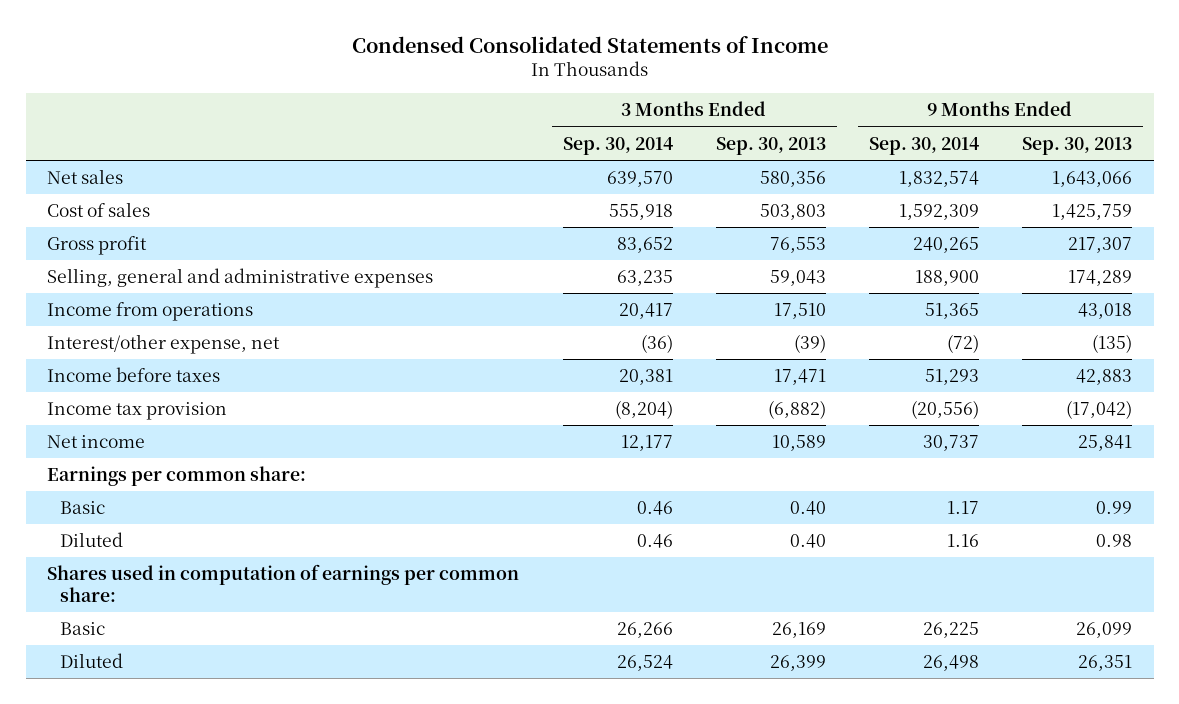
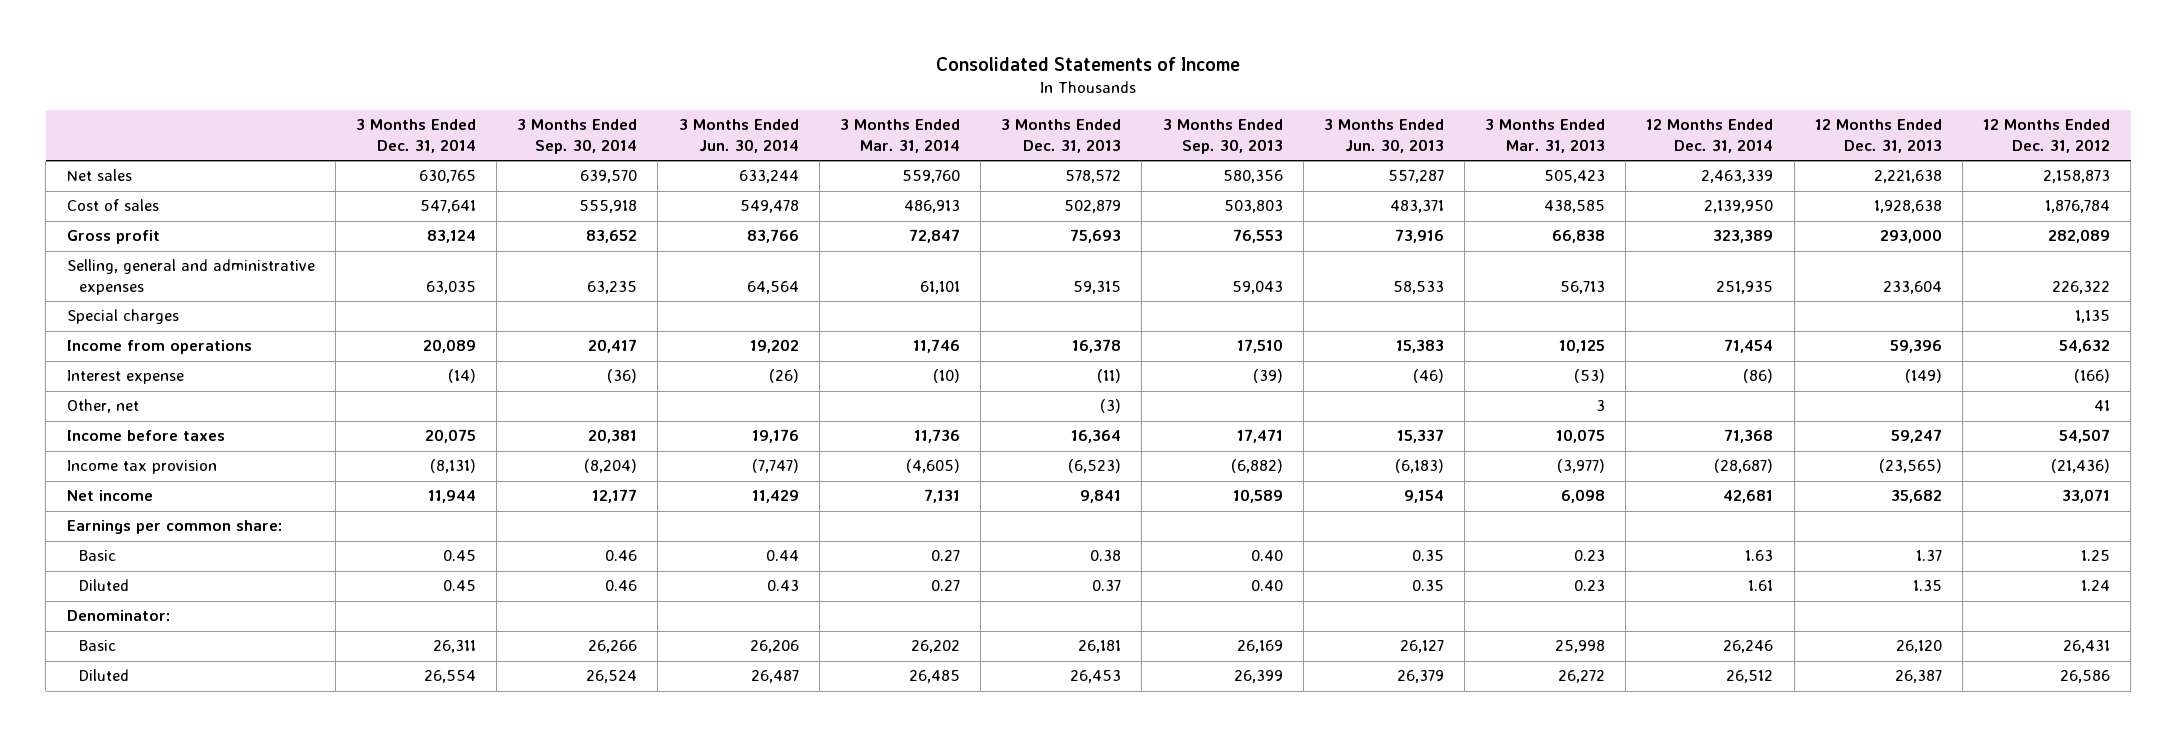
- Condensed Consolidated Statements of Income
+ Consolidated Statements of Income
- | 3 Months Ended Sep. 30, 2014 | 3 Months Ended Sep. 30, 2013 | 9 Months Ended Sep. 30, 2014 | 9 Months Ended Sep. 30, 2013
+ | 3 Months Ended Dec. 31, 2014 | 3 Months Ended Sep. 30, 2014 | 3 Months Ended Jun. 30, 2014 | 3 Months Ended Mar. 31, 2014 | 3 Months Ended Dec. 31, 2013 | 3 Months Ended Sep. 30, 2013 | 3 Months Ended Jun. 30, 2013 | 3 Months Ended Mar. 31, 2013 | 12 Months Ended Dec. 31, 2014 | 12 Months Ended Dec. 31, 2013 | 12 Months Ended Dec. 31, 2012
+ Special charges | | | | | | | | | | | 1,135
- Interest/other expense, net | (36) | (39) | (72) | (135)
+ Interest expense | (14) | (36) | (26) | (10) | (11) | (39) | (46) | (53) | (86) | (149) | (166)
+ Other, net | | | | | (3) | | | 3 | | | 41
- Shares used in computation of earnings per common share:
+ Denominator:

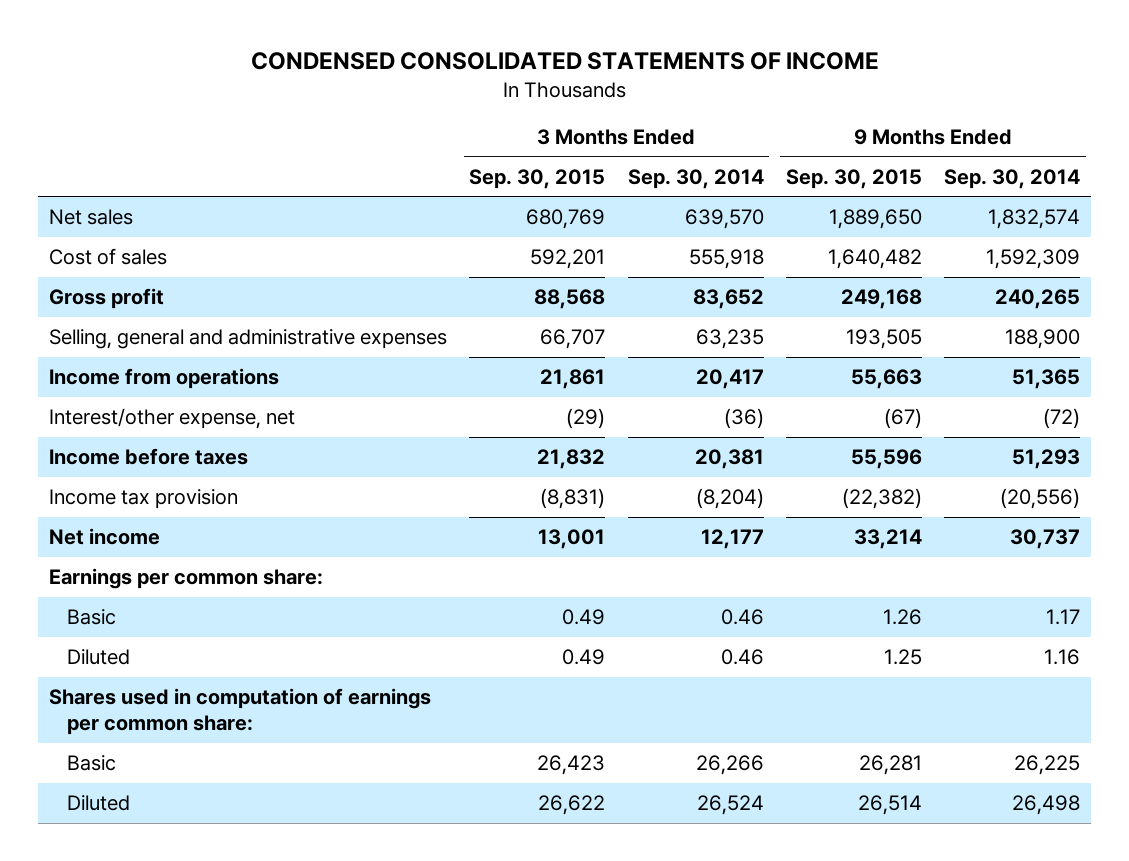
- Consolidated Statements of Income
+ CONDENSED CONSOLIDATED STATEMENTS OF INCOME
- | 3 Months Ended Dec. 31, 2014 | 3 Months Ended Sep. 30, 2014 | 3 Months Ended Jun. 30, 2014 | 3 Months Ended Mar. 31, 2014 | 3 Months Ended Dec. 31, 2013 | 3 Months Ended Sep. 30, 2013 | 3 Months Ended Jun. 30, 2013 | 3 Months Ended Mar. 31, 2013 | 12 Months Ended Dec. 31, 2014 | 12 Months Ended Dec. 31, 2013 | 12 Months Ended Dec. 31, 2012
+ | 3 Months Ended Sep. 30, 2015 | 3 Months Ended Sep. 30, 2014 | 9 Months Ended Sep. 30, 2015 | 9 Months Ended Sep. 30, 2014
- Special charges | | | | | | | | | | | 1,135
- Interest expense | (14) | (36) | (26) | (10) | (11) | (39) | (46) | (53) | (86) | (149) | (166)
- Other, net | | | | | (3) | | | 3 | | | 41
+ Interest/other expense, net | (29) | (36) | (67) | (72)
- Denominator:
+ Shares used in computation of earnings per common share:

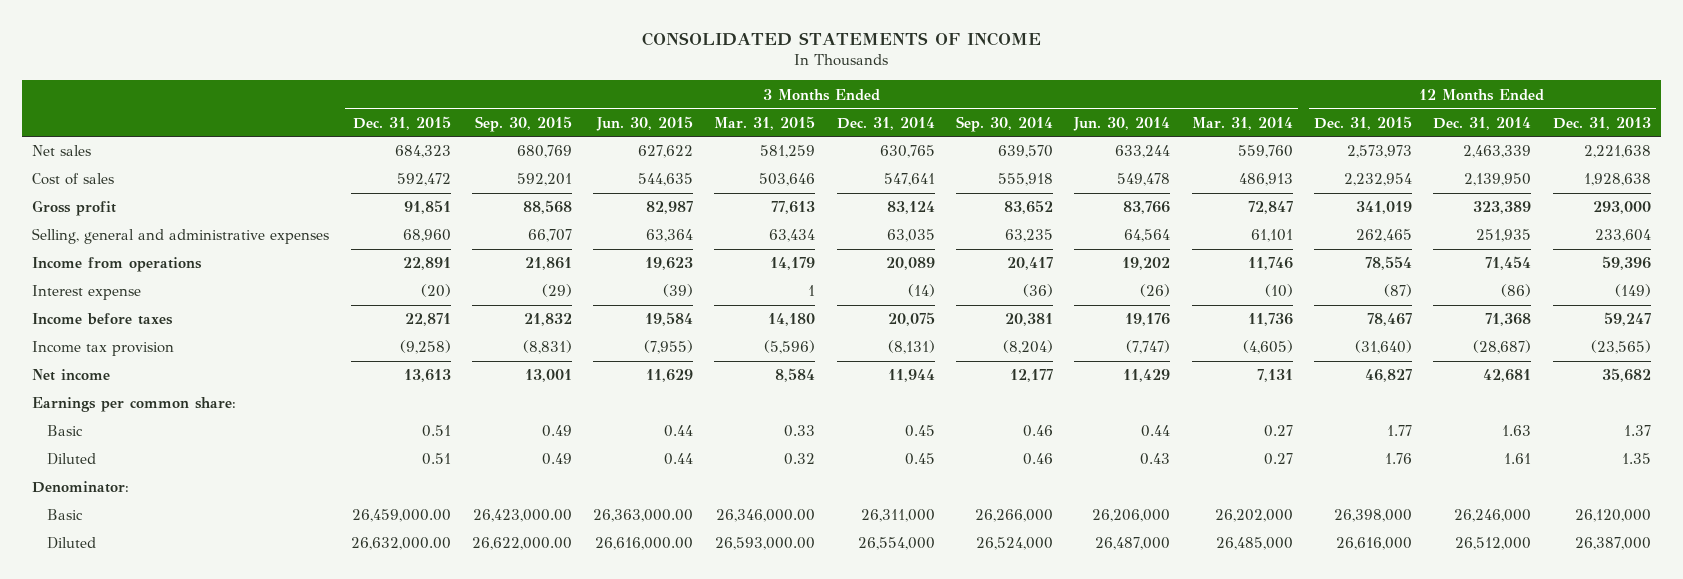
- CONDENSED CONSOLIDATED STATEMENTS OF INCOME
+ CONSOLIDATED STATEMENTS OF INCOME
- | 3 Months Ended Sep. 30, 2015 | 3 Months Ended Sep. 30, 2014 | 9 Months Ended Sep. 30, 2015 | 9 Months Ended Sep. 30, 2014
+ | 3 Months Ended Dec. 31, 2015 | 3 Months Ended Sep. 30, 2015 | 3 Months Ended Jun. 30, 2015 | 3 Months Ended Mar. 31, 2015 | 3 Months Ended Dec. 31, 2014 | 3 Months Ended Sep. 30, 2014 | 3 Months Ended Jun. 30, 2014 | 3 Months Ended Mar. 31, 2014 | 12 Months Ended Dec. 31, 2015 | 12 Months Ended Dec. 31, 2014 | 12 Months Ended Dec. 31, 2013
- Interest/other expense, net | (29) | (36) | (67) | (72)
+ Interest expense | (20) | (29) | (39) | 1 | (14) | (36) | (26) | (10) | (87) | (86) | (149)
- Shares used in computation of earnings per common share:
- Basic | 26,423 | 26,266 | 26,281 | 26,225
- Diluted | 26,622 | 26,524 | 26,514 | 26,498
+ Denominator:
+ Basic | 26,459,000.00 | 26,423,000.00 | 26,363,000.00 | 26,346,000.00 | 26,311,000 | 26,266,000 | 26,206,000 | 26,202,000 | 26,398,000 | 26,246,000 | 26,120,000
+ Diluted | 26,632,000.00 | 26,622,000.00 | 26,616,000.00 | 26,593,000.00 | 26,554,000 | 26,524,000 | 26,487,000 | 26,485,000 | 26,616,000 | 26,512,000 | 26,387,000

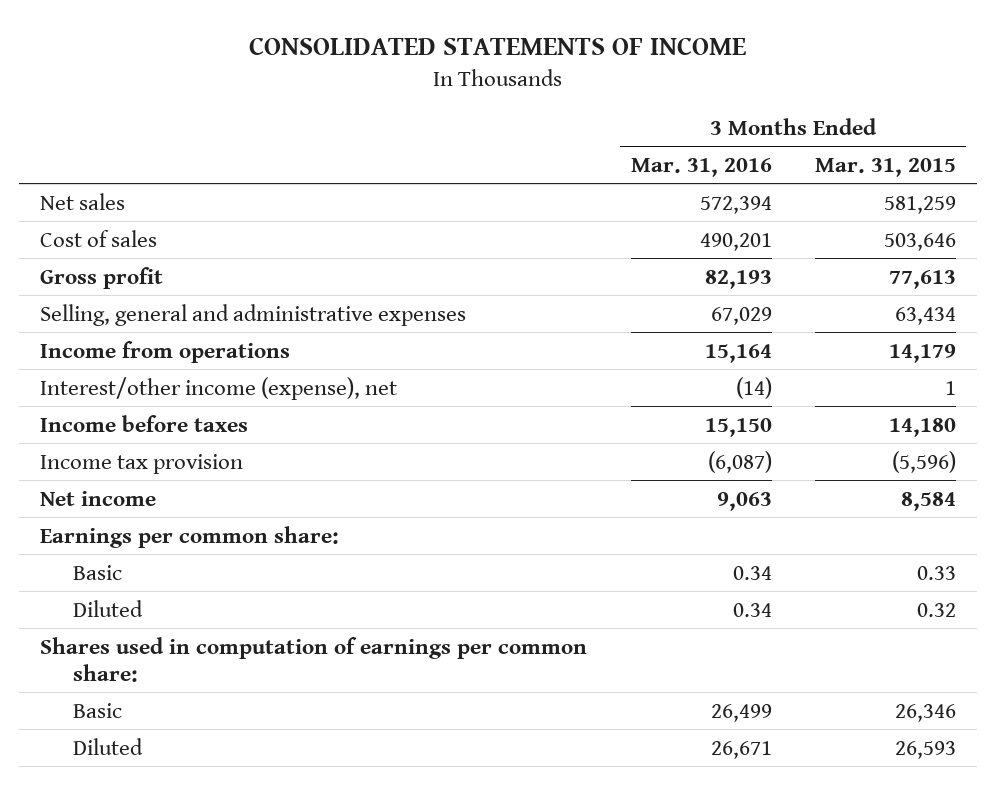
- | 3 Months Ended Dec. 31, 2015 | 3 Months Ended Sep. 30, 2015 | 3 Months Ended Jun. 30, 2015 | 3 Months Ended Mar. 31, 2015 | 3 Months Ended Dec. 31, 2014 | 3 Months Ended Sep. 30, 2014 | 3 Months Ended Jun. 30, 2014 | 3 Months Ended Mar. 31, 2014 | 12 Months Ended Dec. 31, 2015 | 12 Months Ended Dec. 31, 2014 | 12 Months Ended Dec. 31, 2013
+ | 3 Months Ended Mar. 31, 2016 | 3 Months Ended Mar. 31, 2015
- Interest expense | (20) | (29) | (39) | 1 | (14) | (36) | (26) | (10) | (87) | (86) | (149)
+ Interest/other income (expense), net | (14) | 1
- Denominator:
- Basic | 26,459,000.00 | 26,423,000.00 | 26,363,000.00 | 26,346,000.00 | 26,311,000 | 26,266,000 | 26,206,000 | 26,202,000 | 26,398,000 | 26,246,000 | 26,120,000
- Diluted | 26,632,000.00 | 26,622,000.00 | 26,616,000.00 | 26,593,000.00 | 26,554,000 | 26,524,000 | 26,487,000 | 26,485,000 | 26,616,000 | 26,512,000 | 26,387,000
+ Shares used in computation of earnings per common share:
+ Basic | 26,499 | 26,346
+ Diluted | 26,671 | 26,593

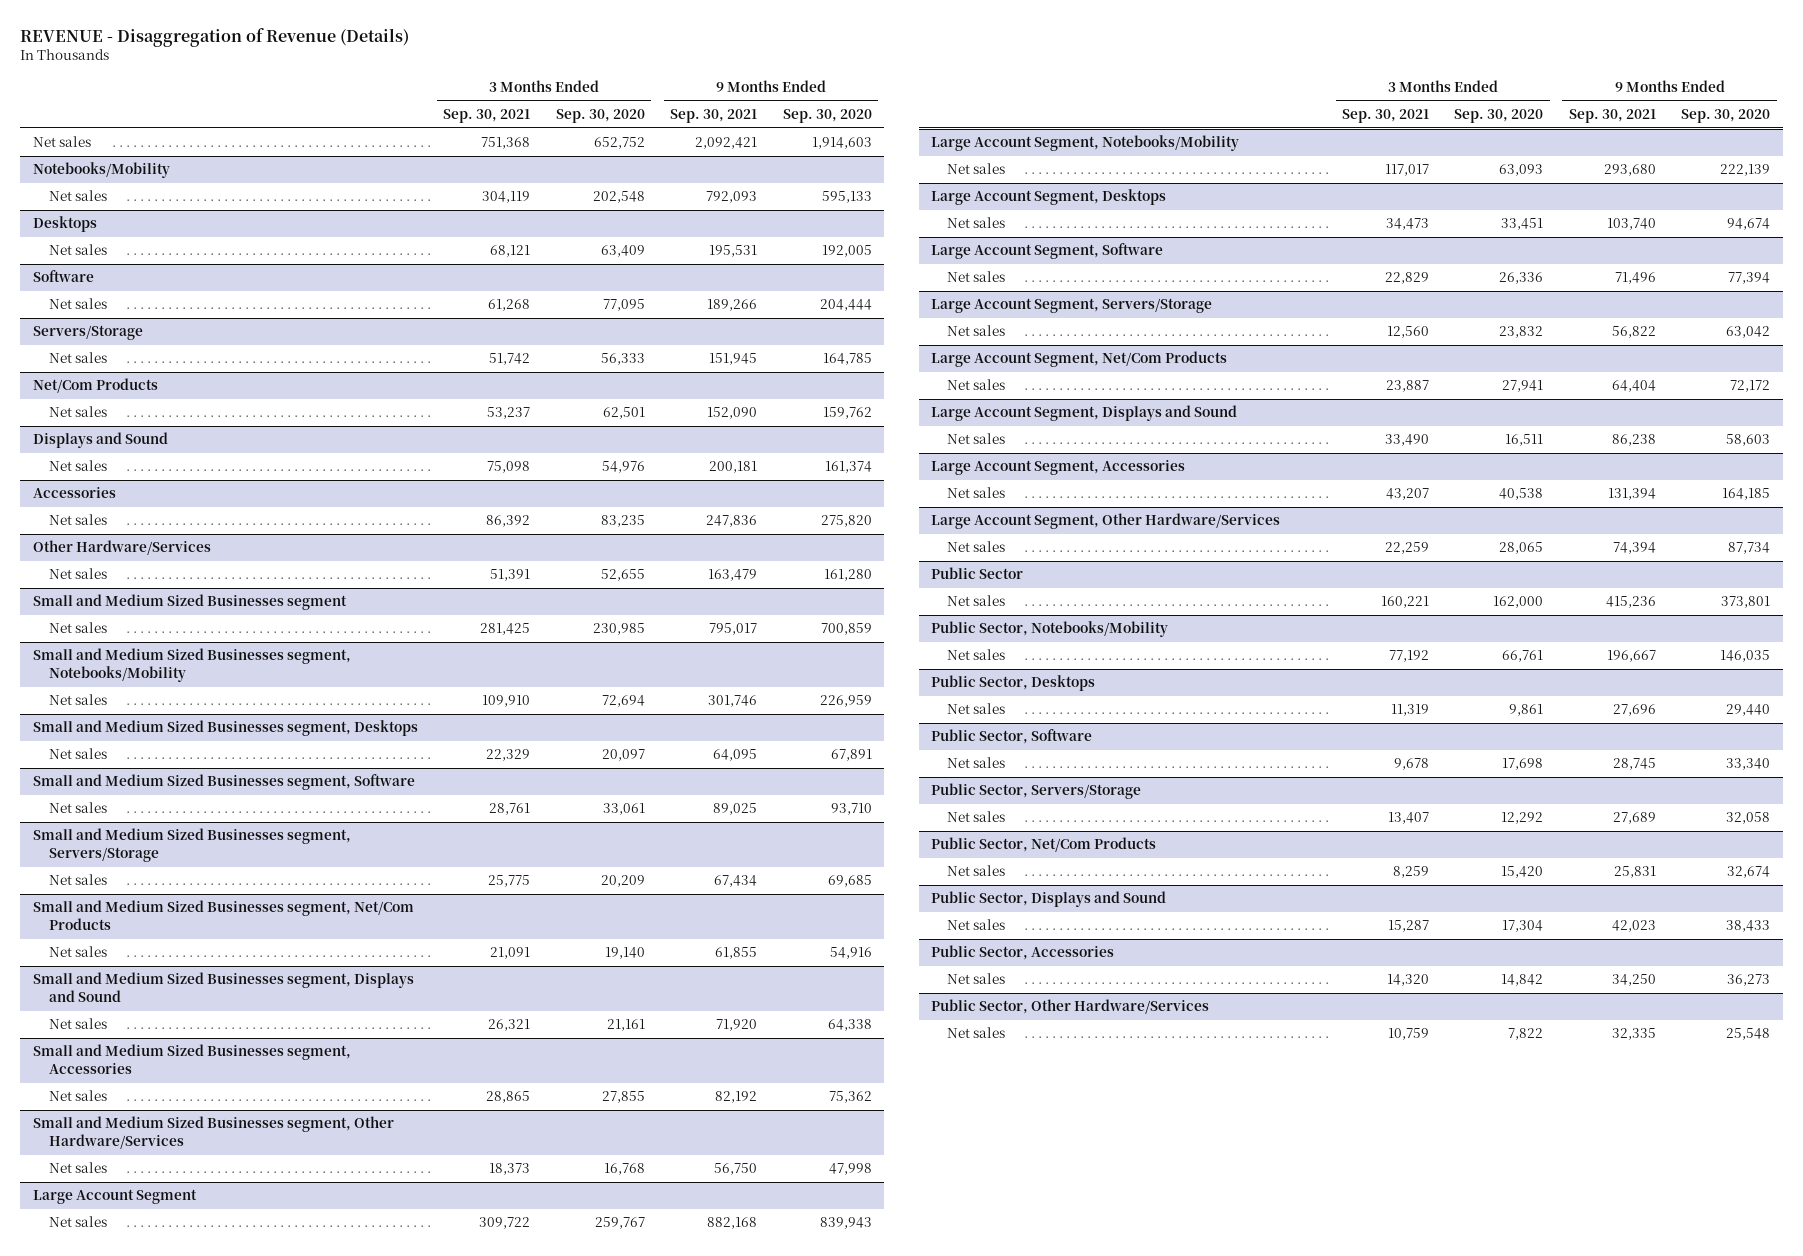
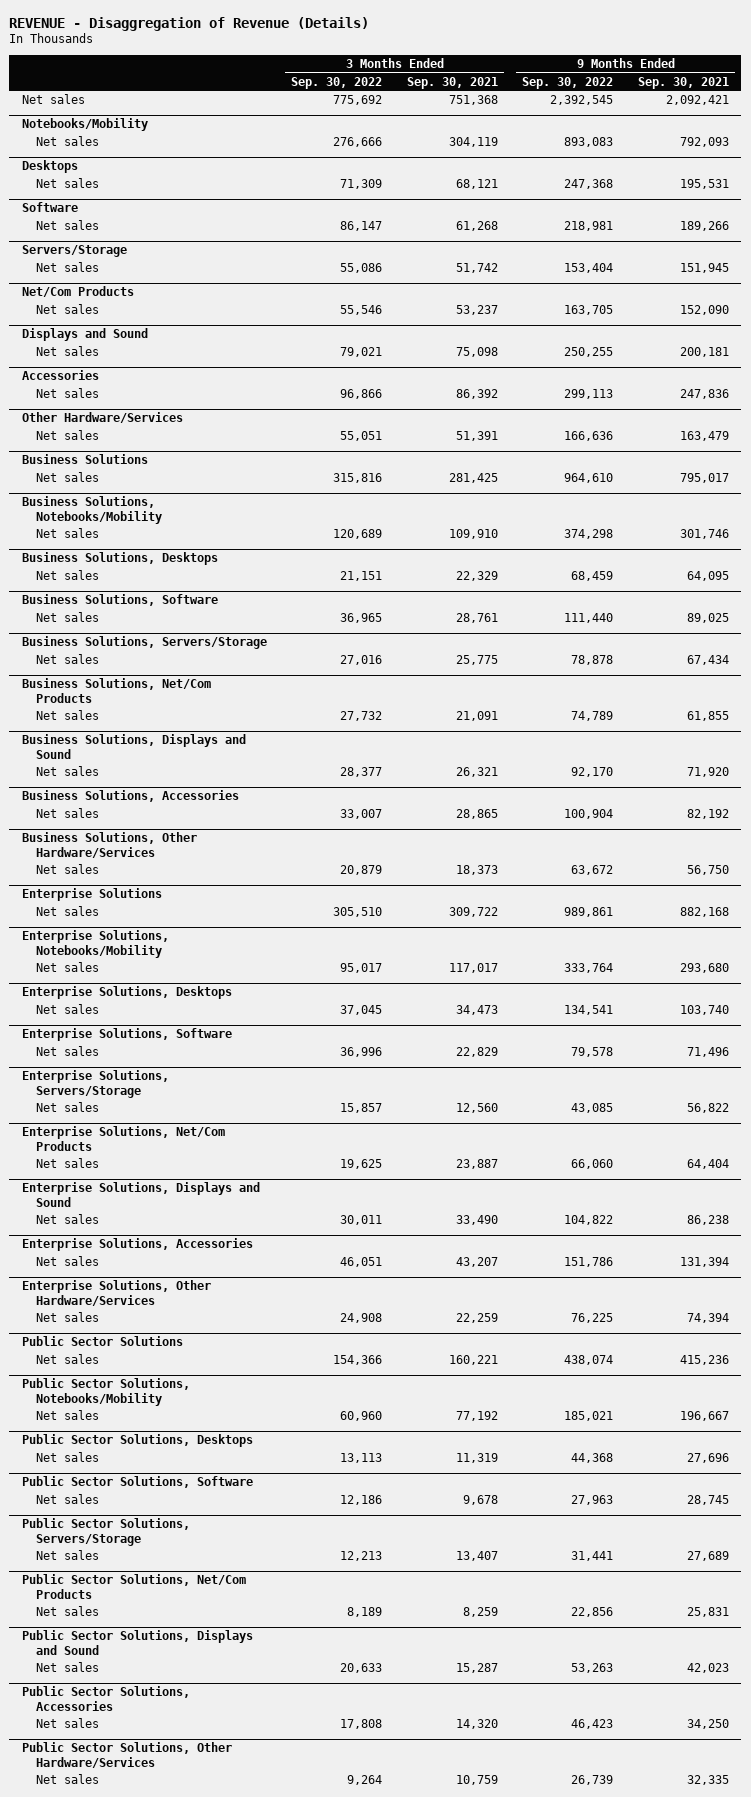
- | 3 Months Ended Sep. 30, 2021 | 3 Months Ended Sep. 30, 2020 | 9 Months Ended Sep. 30, 2021 | 9 Months Ended Sep. 30, 2020
+ | 3 Months Ended Sep. 30, 2022 | 3 Months Ended Sep. 30, 2021 | 9 Months Ended Sep. 30, 2022 | 9 Months Ended Sep. 30, 2021
- Small and Medium Sized Businesses segment
+ Business Solutions
- Small and Medium Sized Businesses segment, Notebooks/Mobility
+ Business Solutions, Notebooks/Mobility
- Small and Medium Sized Businesses segment, Desktops
+ Business Solutions, Desktops
- Small and Medium Sized Businesses segment, Software
+ Business Solutions, Software
- Small and Medium Sized Businesses segment, Servers/Storage
+ Business Solutions, Servers/Storage
- Small and Medium Sized Businesses segment, Net/Com Products
+ Business Solutions, Net/Com Products
- Small and Medium Sized Businesses segment, Displays and Sound
+ Business Solutions, Displays and Sound
- Small and Medium Sized Businesses segment, Accessories
+ Business Solutions, Accessories
- Small and Medium Sized Businesses segment, Other Hardware/Services
+ Business Solutions, Other Hardware/Services
- Large Account Segment
+ Enterprise Solutions
- Large Account Segment, Notebooks/Mobility
+ Enterprise Solutions, Notebooks/Mobility
- Large Account Segment, Desktops
+ Enterprise Solutions, Desktops
- Large Account Segment, Software
+ Enterprise Solutions, Software
- Large Account Segment, Servers/Storage
+ Enterprise Solutions, Servers/Storage
- Large Account Segment, Net/Com Products
+ Enterprise Solutions, Net/Com Products
- Large Account Segment, Displays and Sound
+ Enterprise Solutions, Displays and Sound
- Large Account Segment, Accessories
+ Enterprise Solutions, Accessories
- Large Account Segment, Other Hardware/Services
+ Enterprise Solutions, Other Hardware/Services
- Public Sector
+ Public Sector Solutions
- Public Sector, Notebooks/Mobility
+ Public Sector Solutions, Notebooks/Mobility
- Public Sector, Desktops
+ Public Sector Solutions, Desktops
- Public Sector, Software
+ Public Sector Solutions, Software
- Public Sector, Servers/Storage
+ Public Sector Solutions, Servers/Storage
- Public Sector, Net/Com Products
+ Public Sector Solutions, Net/Com Products
- Public Sector, Displays and Sound
+ Public Sector Solutions, Displays and Sound
- Public Sector, Accessories
+ Public Sector Solutions, Accessories
- Public Sector, Other Hardware/Services
+ Public Sector Solutions, Other Hardware/Services

